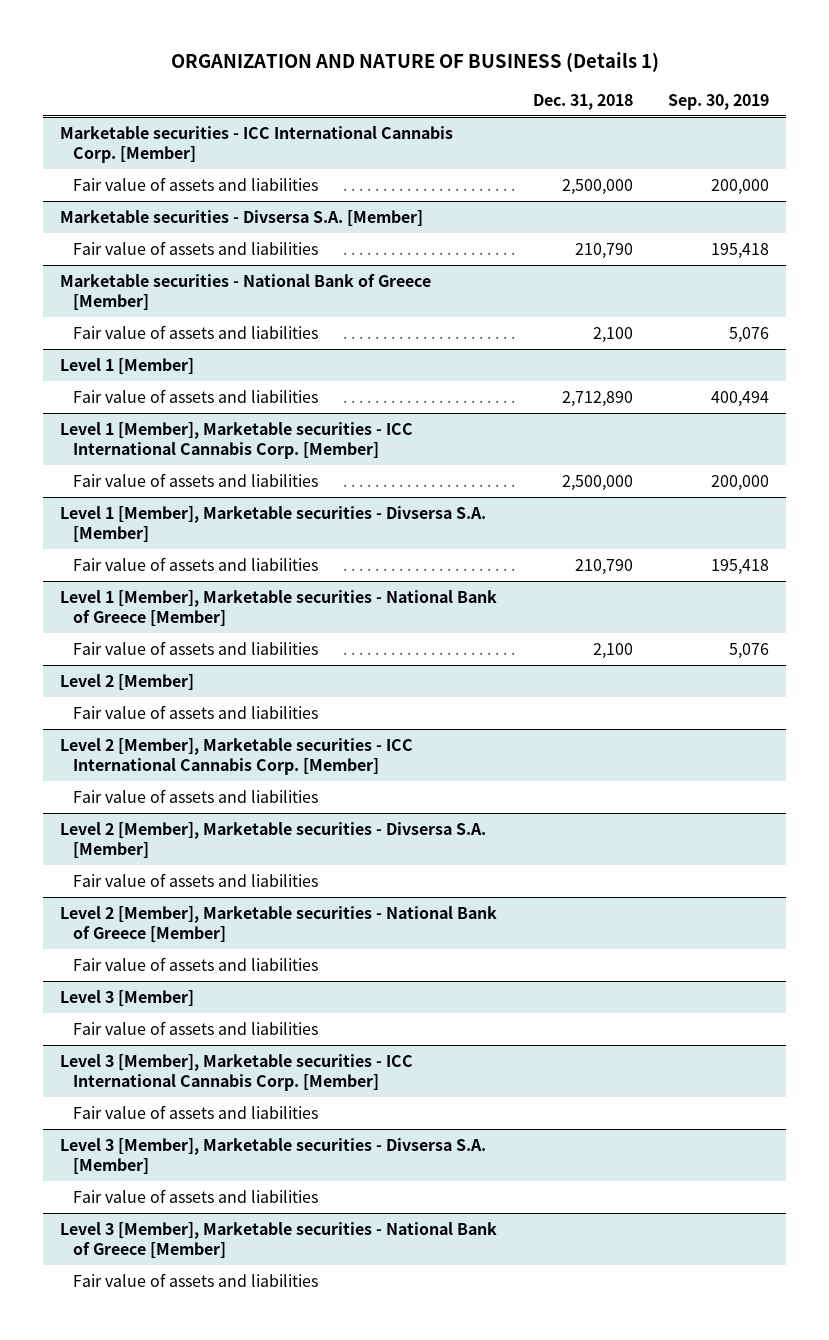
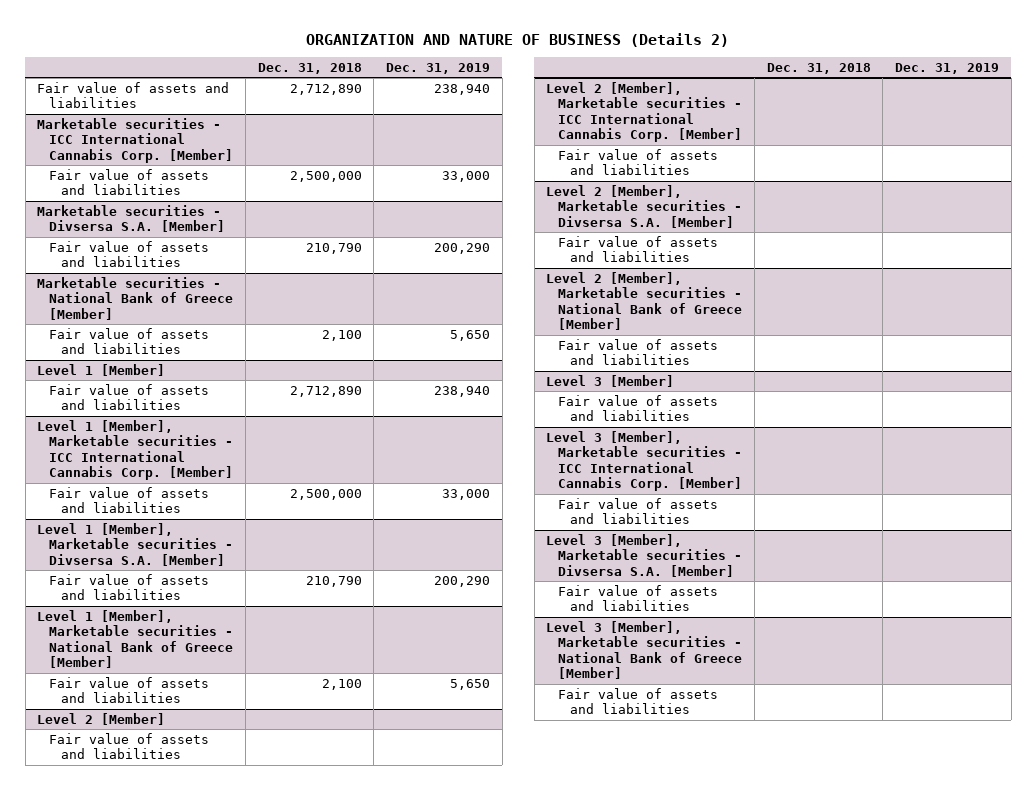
- ORGANIZATION AND NATURE OF BUSINESS (Details 1)
+ ORGANIZATION AND NATURE OF BUSINESS (Details 2)
- | Dec. 31, 2018 | Sep. 30, 2019
+ | Dec. 31, 2018 | Dec. 31, 2019
+ Fair value of assets and liabilities | 2,712,890 | 238,940

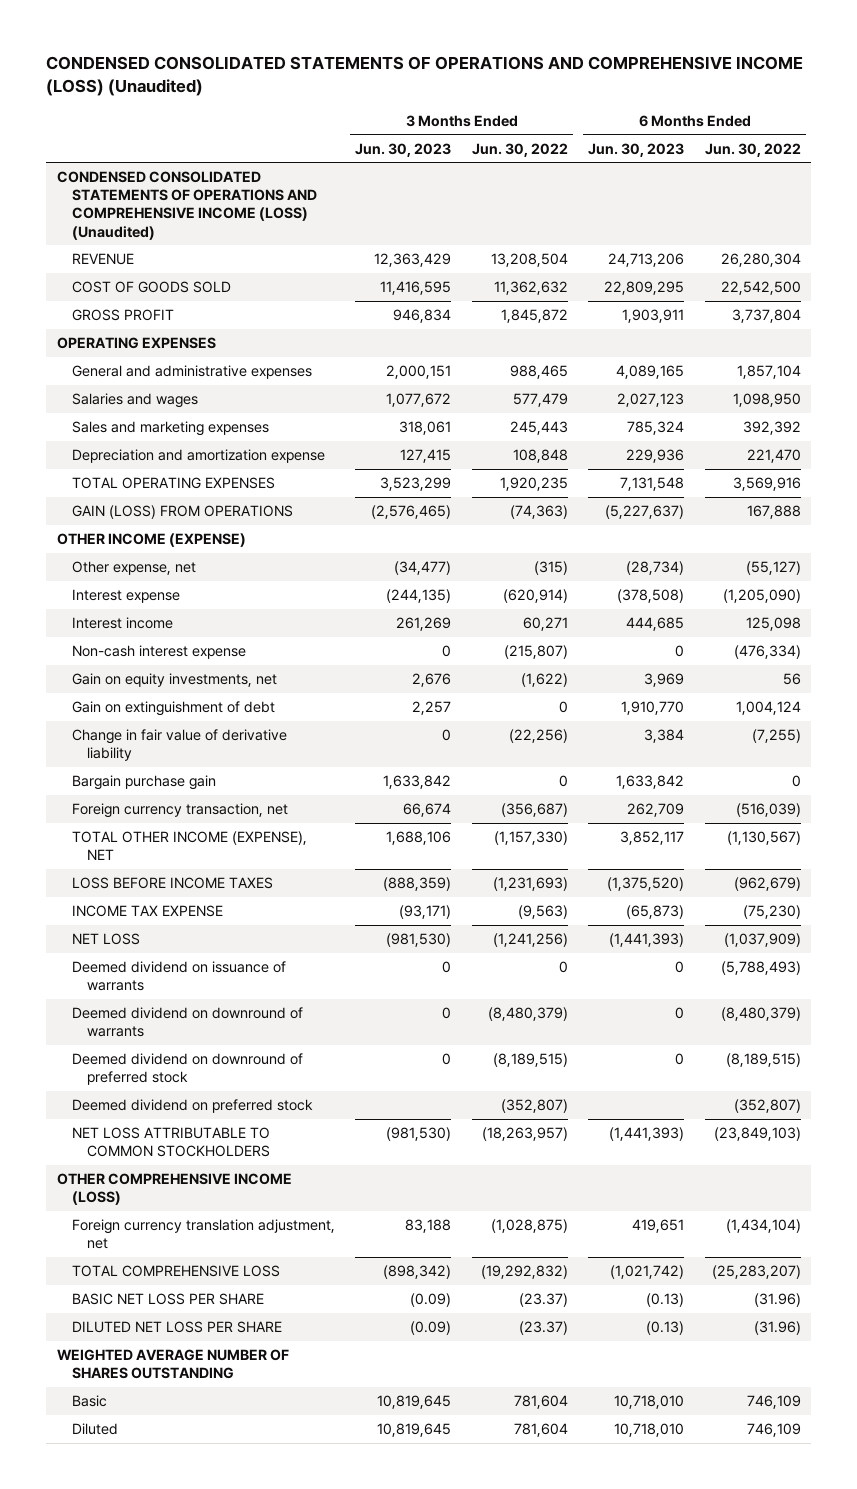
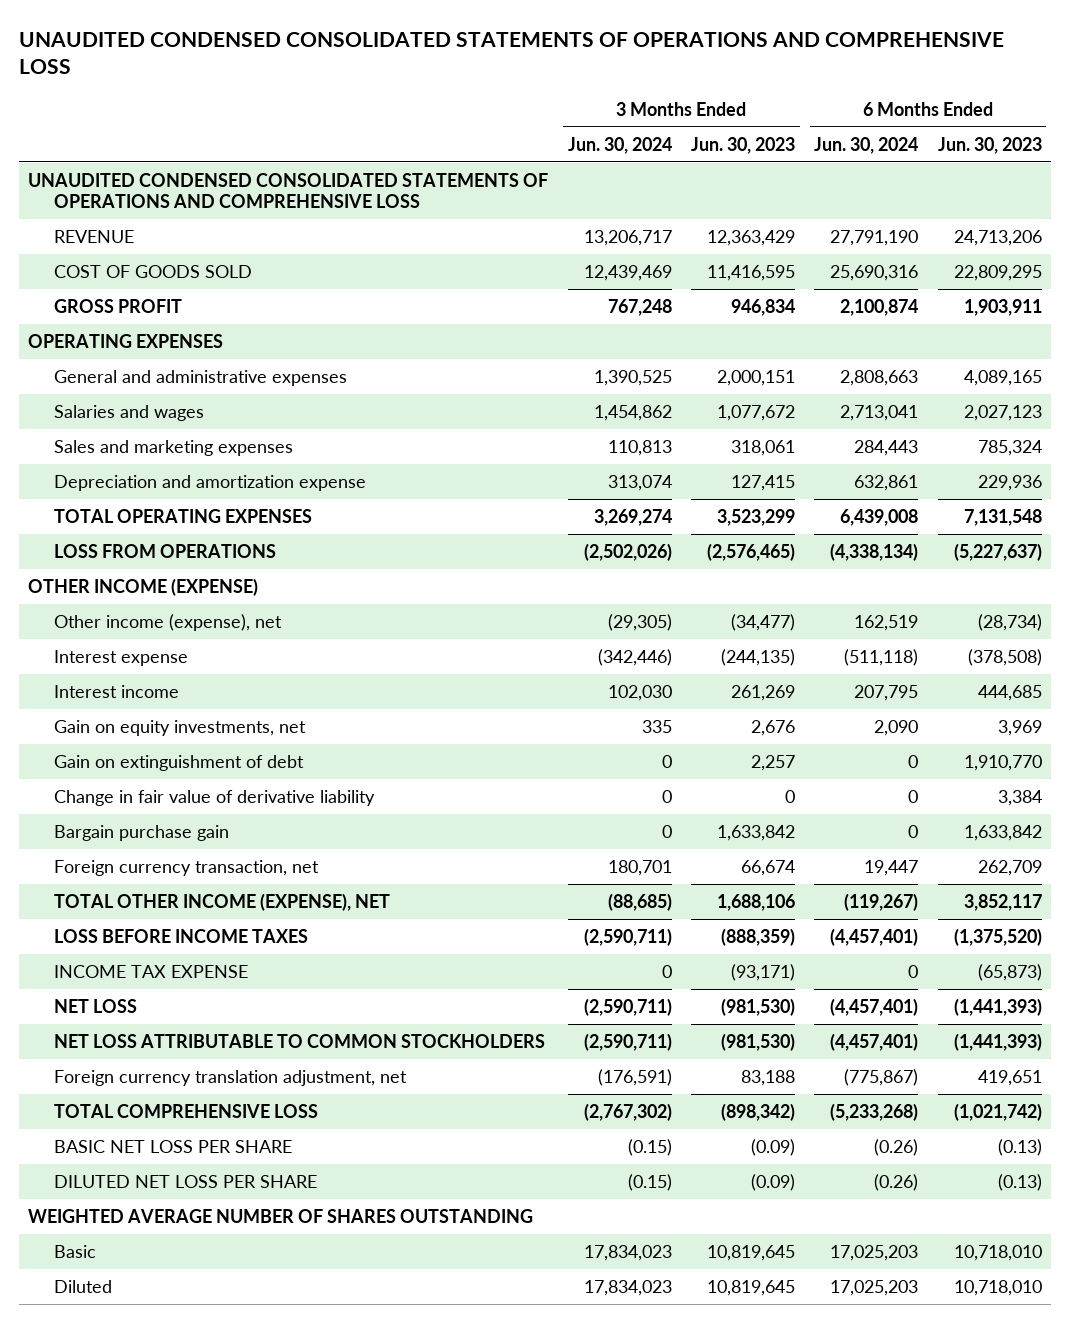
- CONDENSED CONSOLIDATED STATEMENTS OF OPERATIONS AND COMPREHENSIVE INCOME (LOSS) (Unaudited)
+ UNAUDITED CONDENSED CONSOLIDATED STATEMENTS OF OPERATIONS AND COMPREHENSIVE LOSS
- | 3 Months Ended Jun. 30, 2023 | 3 Months Ended Jun. 30, 2022 | 6 Months Ended Jun. 30, 2023 | 6 Months Ended Jun. 30, 2022
+ | 3 Months Ended Jun. 30, 2024 | 3 Months Ended Jun. 30, 2023 | 6 Months Ended Jun. 30, 2024 | 6 Months Ended Jun. 30, 2023
- CONDENSED CONSOLIDATED STATEMENTS OF OPERATIONS AND COMPREHENSIVE INCOME (LOSS) (Unaudited)
+ UNAUDITED CONDENSED CONSOLIDATED STATEMENTS OF OPERATIONS AND COMPREHENSIVE LOSS
- GAIN (LOSS) FROM OPERATIONS | (2,576,465) | (74,363) | (5,227,637) | 167,888
+ LOSS FROM OPERATIONS | (2,502,026) | (2,576,465) | (4,338,134) | (5,227,637)
- Other expense, net | (34,477) | (315) | (28,734) | (55,127)
+ Other income (expense), net | (29,305) | (34,477) | 162,519 | (28,734)
- Non-cash interest expense | 0 | (215,807) | 0 | (476,334)
- Deemed dividend on issuance of warrants | 0 | 0 | 0 | (5,788,493)
- Deemed dividend on downround of warrants | 0 | (8,480,379) | 0 | (8,480,379)
- Deemed dividend on downround of preferred stock | 0 | (8,189,515) | 0 | (8,189,515)
- Deemed dividend on preferred stock | | (352,807) | | (352,807)
- OTHER COMPREHENSIVE INCOME (LOSS)

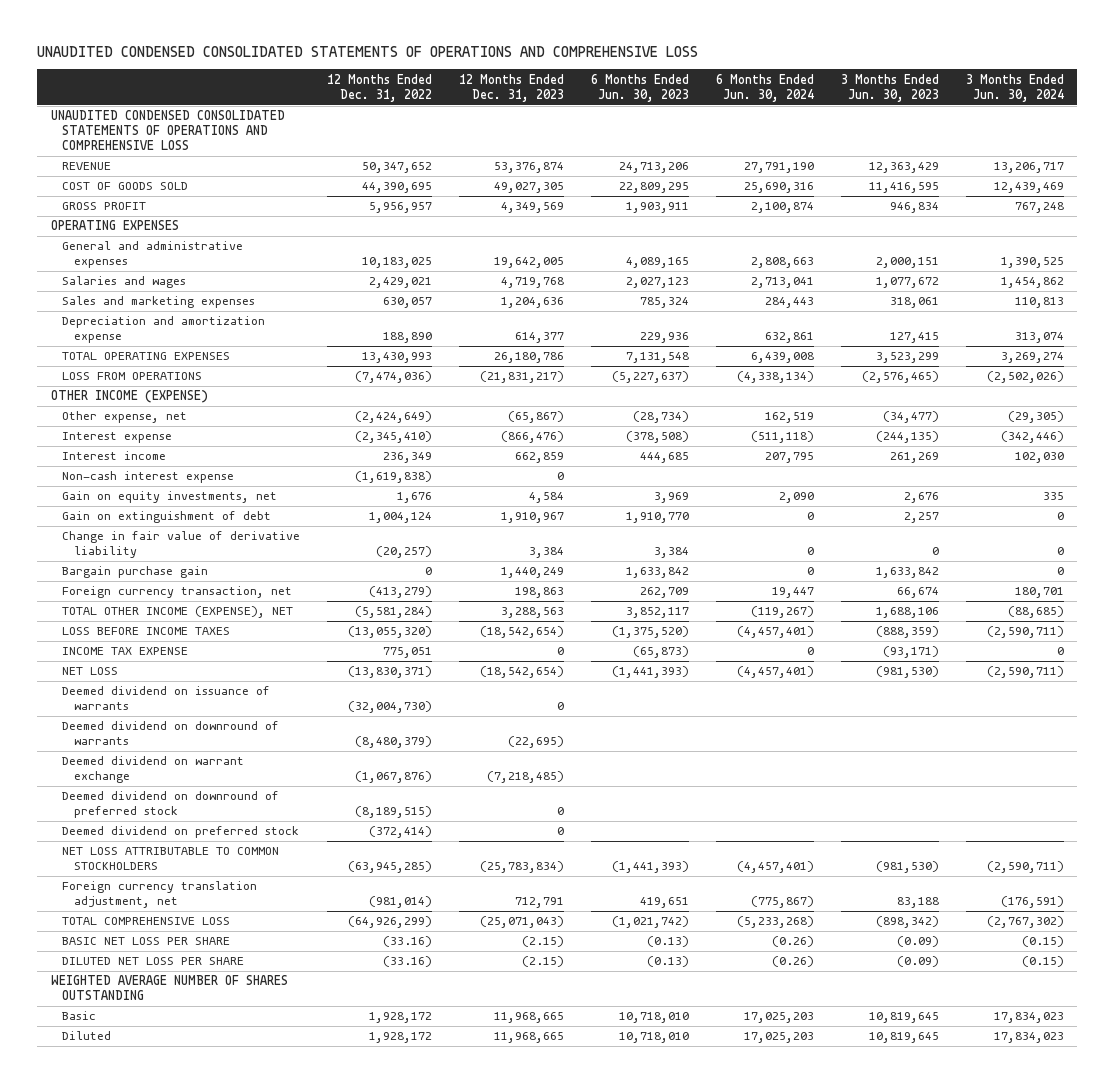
- | 3 Months Ended Jun. 30, 2024 | 3 Months Ended Jun. 30, 2023 | 6 Months Ended Jun. 30, 2024 | 6 Months Ended Jun. 30, 2023
+ | 12 Months Ended Dec. 31, 2022 | 12 Months Ended Dec. 31, 2023 | 6 Months Ended Jun. 30, 2023 | 6 Months Ended Jun. 30, 2024 | 3 Months Ended Jun. 30, 2023 | 3 Months Ended Jun. 30, 2024
- Other income (expense), net | (29,305) | (34,477) | 162,519 | (28,734)
+ Other expense, net | (2,424,649) | (65,867) | (28,734) | 162,519 | (34,477) | (29,305)
+ Non-cash interest expense | (1,619,838) | 0 | | | |
+ Deemed dividend on issuance of warrants | (32,004,730) | 0 | | | |
+ Deemed dividend on downround of warrants | (8,480,379) | (22,695) | | | |
+ Deemed dividend on warrant exchange | (1,067,876) | (7,218,485) | | | |
+ Deemed dividend on downround of preferred stock | (8,189,515) | 0 | | | |
+ Deemed dividend on preferred stock | (372,414) | 0 | | | |

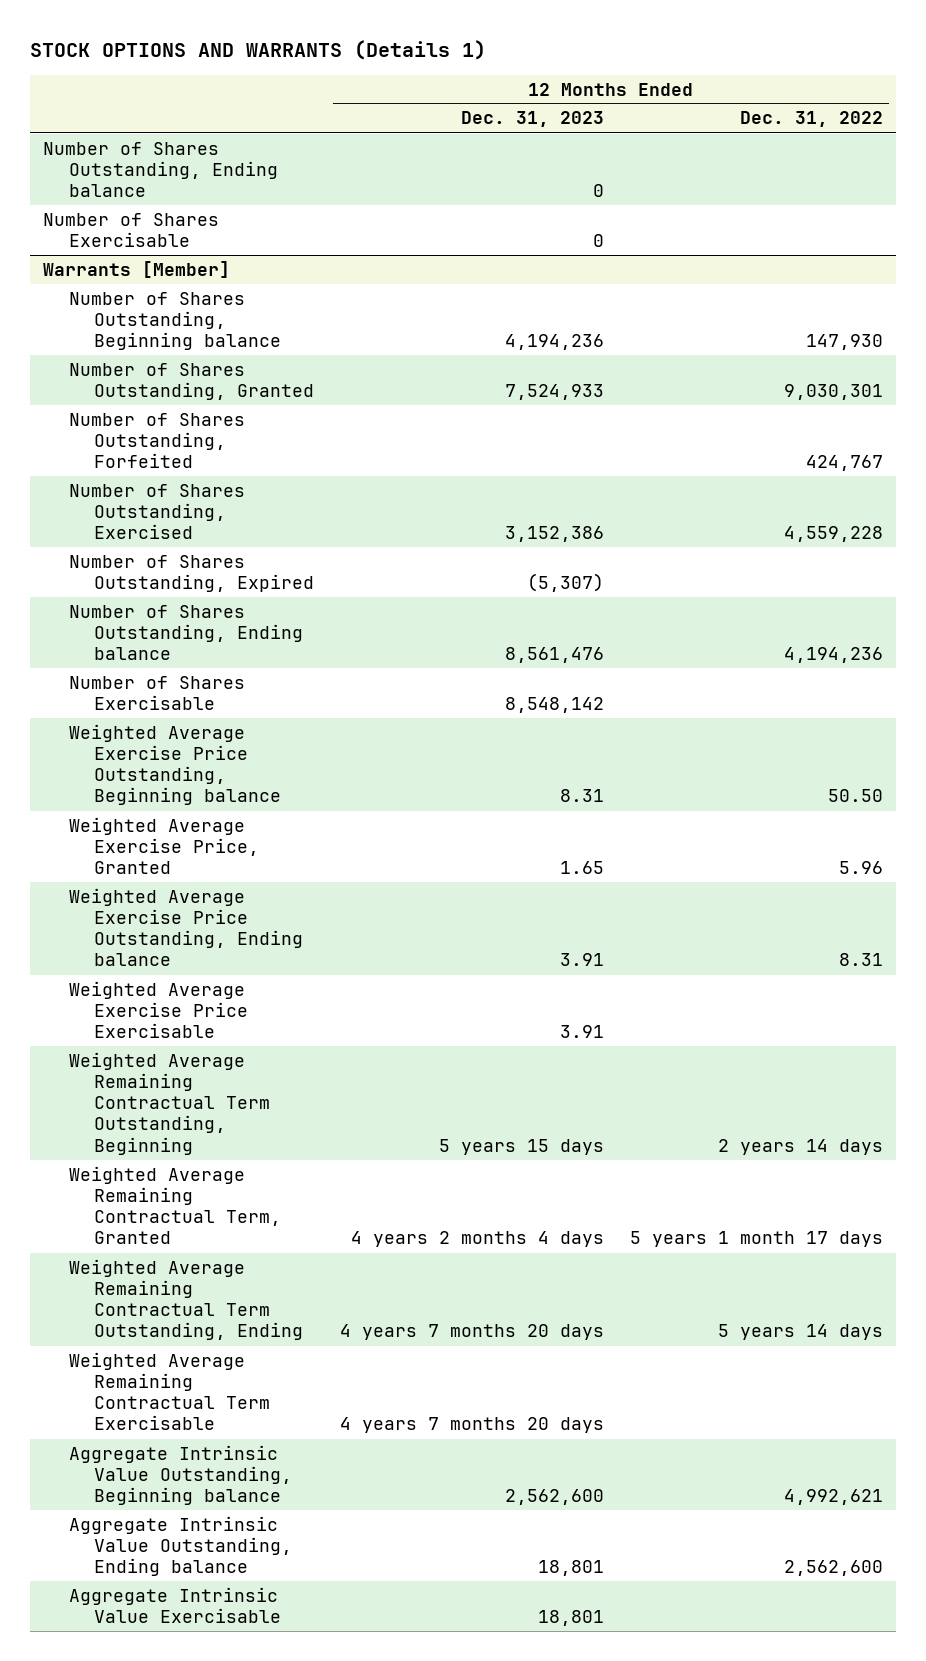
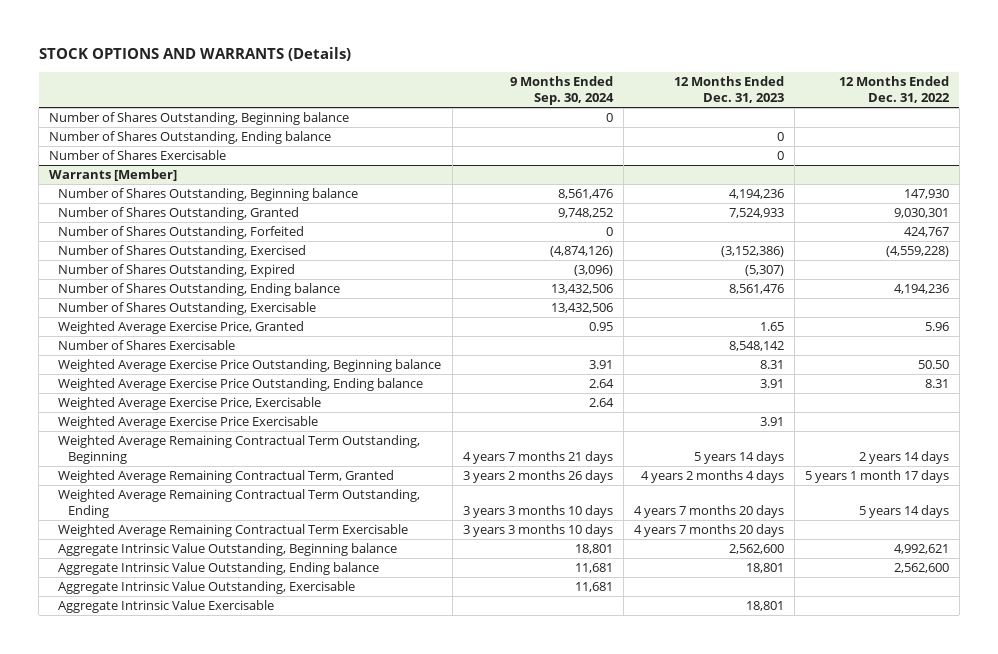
- STOCK OPTIONS AND WARRANTS (Details 1)
+ STOCK OPTIONS AND WARRANTS (Details)
- | 12 Months Ended Dec. 31, 2023 | 12 Months Ended Dec. 31, 2022
+ | 9 Months Ended Sep. 30, 2024 | 12 Months Ended Dec. 31, 2023 | 12 Months Ended Dec. 31, 2022
+ Number of Shares Outstanding, Beginning balance | 0 | |
@ Warrants [Member]
- Number of Shares Outstanding, Exercised | 3,152,386 | 4,559,228
+ Number of Shares Outstanding, Exercised | (4,874,126) | (3,152,386) | (4,559,228)
+ Number of Shares Outstanding, Exercisable | 13,432,506 | |
moved up: Weighted Average Exercise Price, Granted | 0.95 | 1.65 | 5.96
+ Weighted Average Exercise Price, Exercisable | 2.64 | |
- Weighted Average Remaining Contractual Term Outstanding, Beginning | 5 years 15 days | 2 years 14 days
+ Weighted Average Remaining Contractual Term Outstanding, Beginning | 4 years 7 months 21 days | 5 years 14 days | 2 years 14 days
+ Aggregate Intrinsic Value Outstanding, Exercisable | 11,681 | |

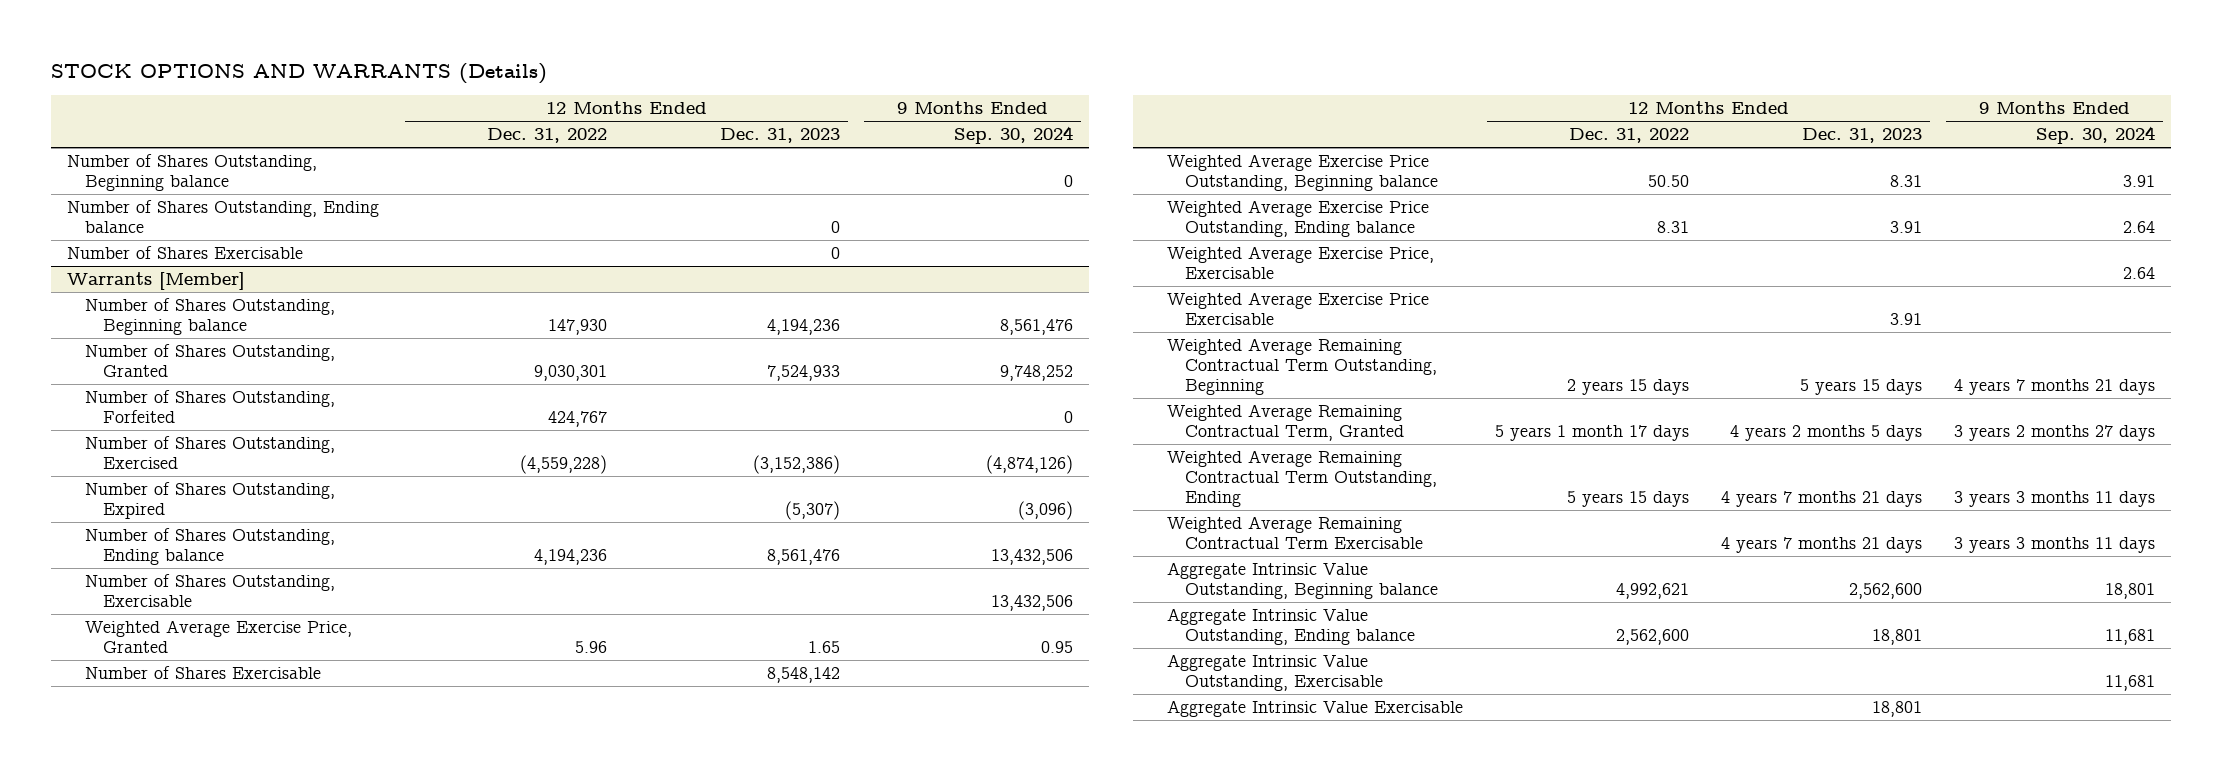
- | 9 Months Ended Sep. 30, 2024 | 12 Months Ended Dec. 31, 2023 | 12 Months Ended Dec. 31, 2022
+ | 12 Months Ended Dec. 31, 2022 | 12 Months Ended Dec. 31, 2023 | 9 Months Ended Sep. 30, 2024
@ Warrants [Member]
- Weighted Average Remaining Contractual Term Outstanding, Beginning | 4 years 7 months 21 days | 5 years 14 days | 2 years 14 days
- Weighted Average Remaining Contractual Term, Granted | 3 years 2 months 26 days | 4 years 2 months 4 days | 5 years 1 month 17 days
- Weighted Average Remaining Contractual Term Outstanding, Ending | 3 years 3 months 10 days | 4 years 7 months 20 days | 5 years 14 days
- Weighted Average Remaining Contractual Term Exercisable | 3 years 3 months 10 days | 4 years 7 months 20 days |
+ Weighted Average Remaining Contractual Term Outstanding, Beginning | 2 years 15 days | 5 years 15 days | 4 years 7 months 21 days
+ Weighted Average Remaining Contractual Term, Granted | 5 years 1 month 17 days | 4 years 2 months 5 days | 3 years 2 months 27 days
+ Weighted Average Remaining Contractual Term Outstanding, Ending | 5 years 15 days | 4 years 7 months 21 days | 3 years 3 months 11 days
+ Weighted Average Remaining Contractual Term Exercisable | | 4 years 7 months 21 days | 3 years 3 months 11 days

